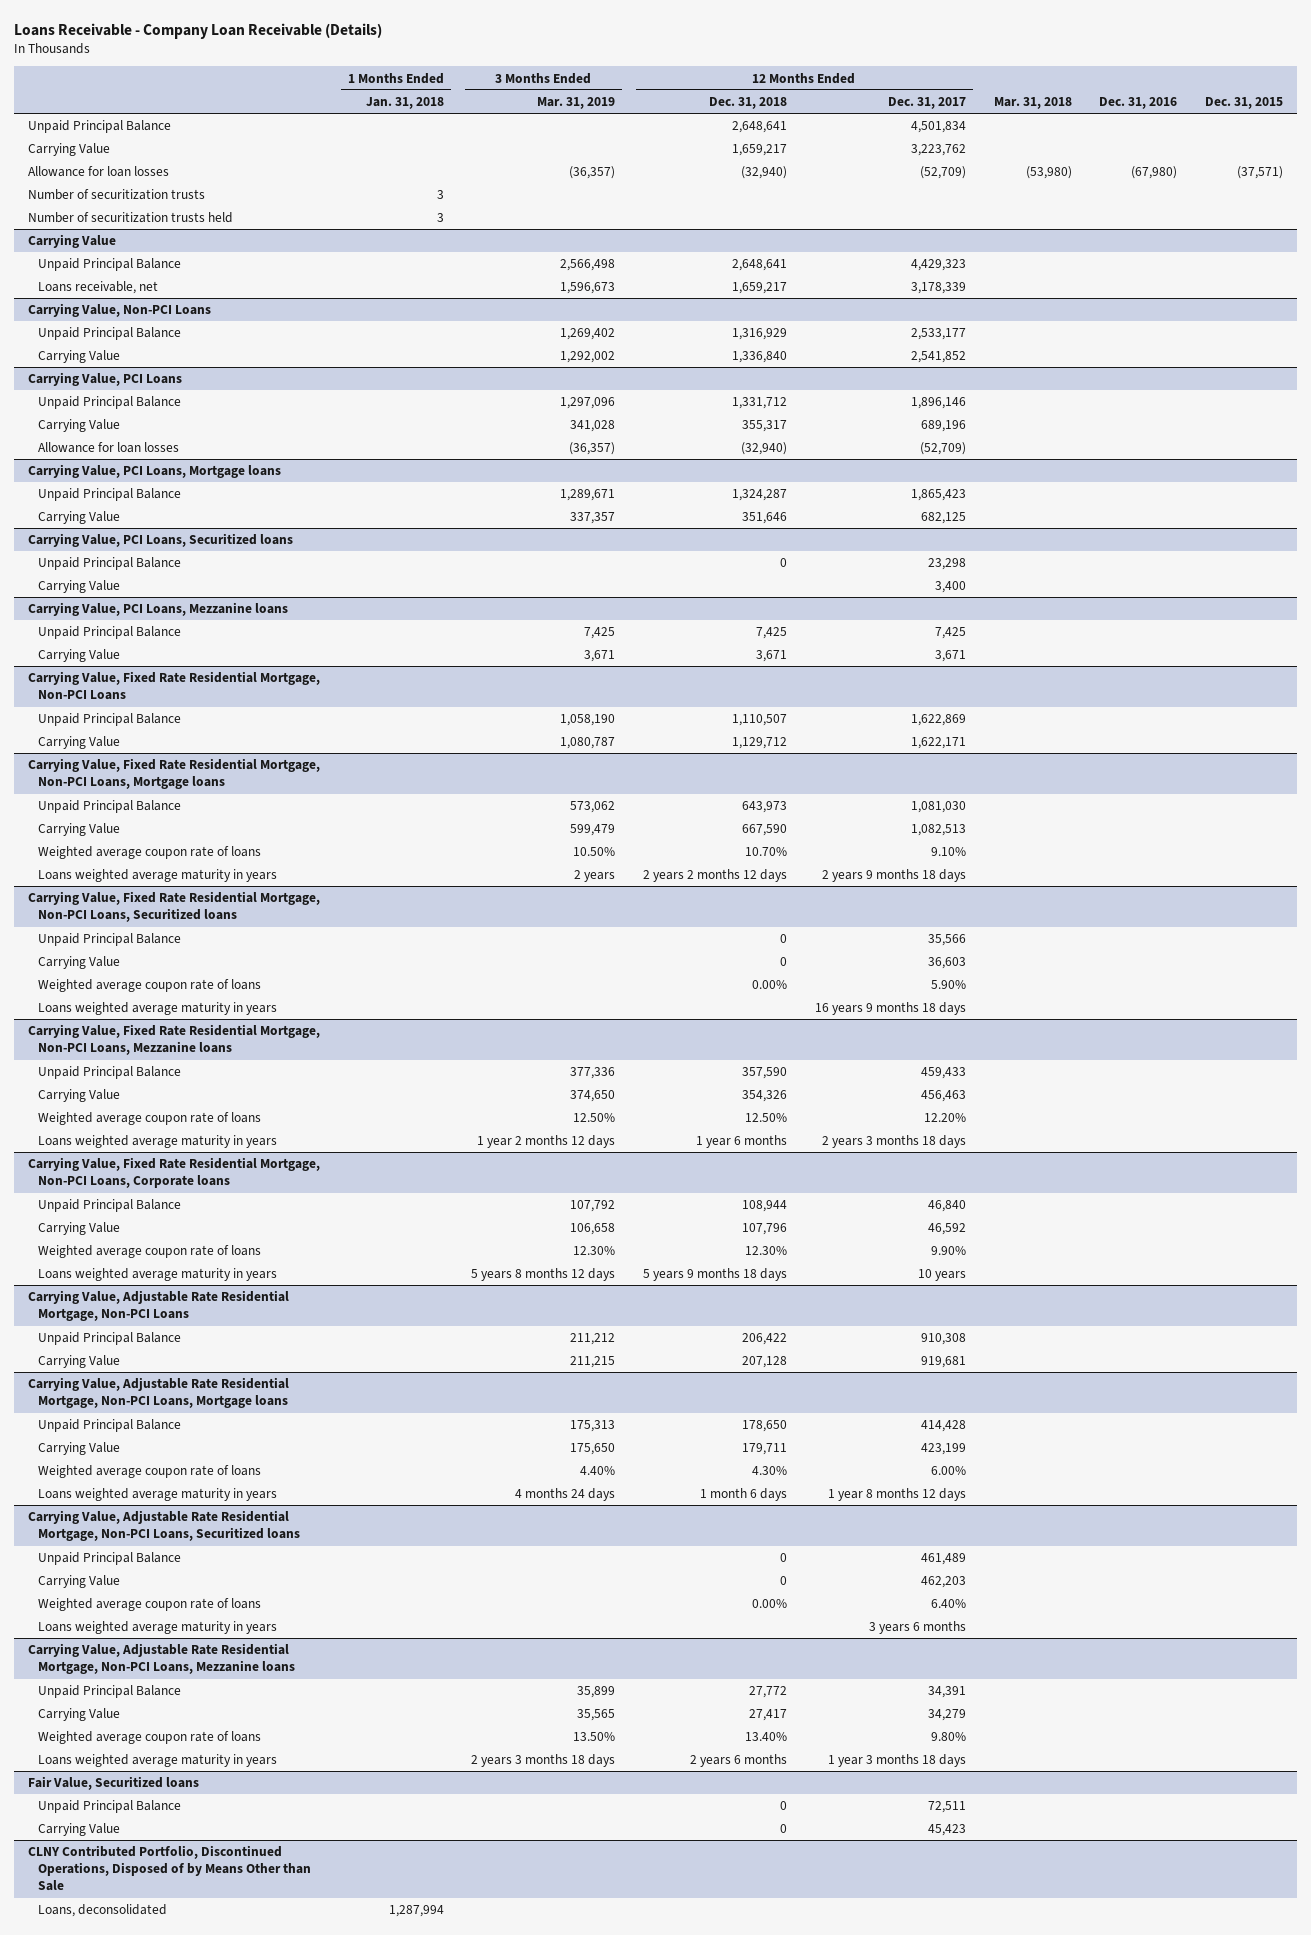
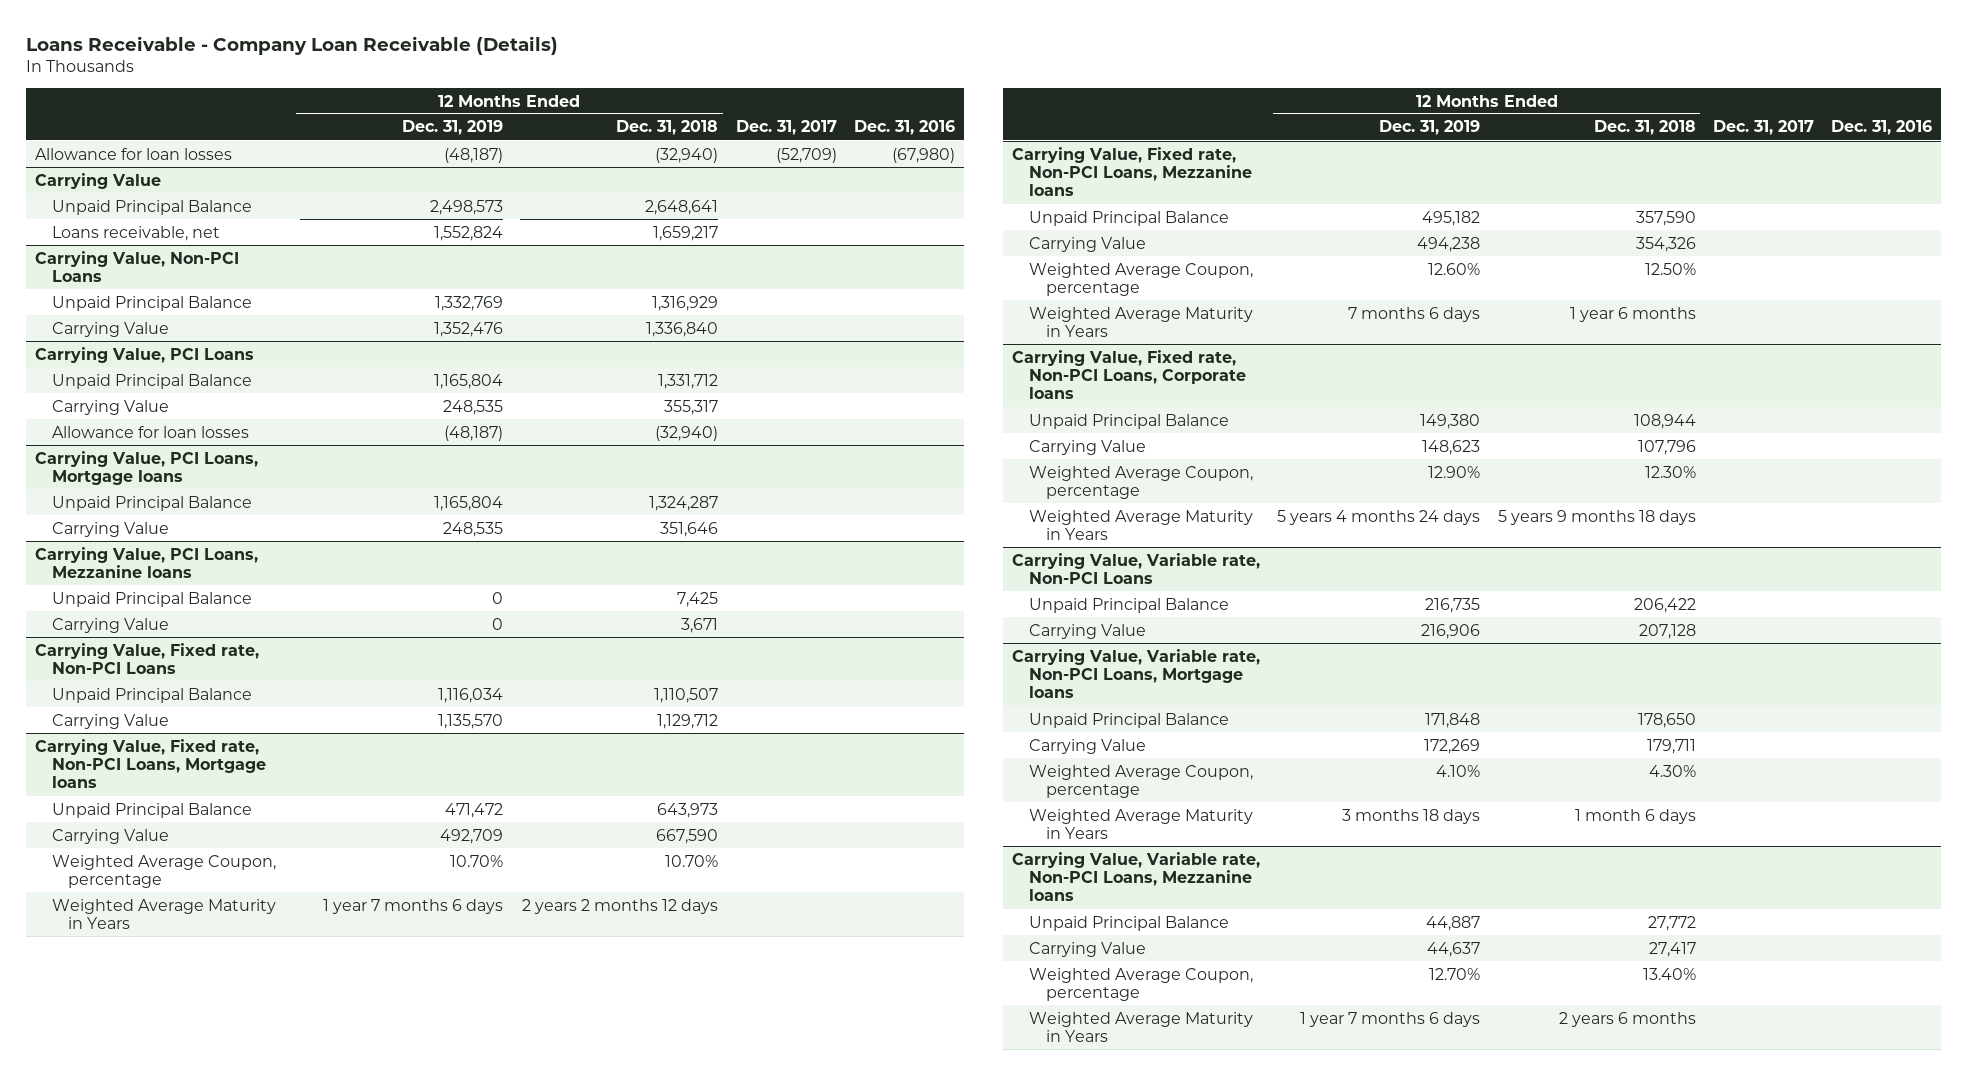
- | 1 Months Ended Jan. 31, 2018 | 3 Months Ended Mar. 31, 2019 | 12 Months Ended Dec. 31, 2018 | 12 Months Ended Dec. 31, 2017 | Mar. 31, 2018 | Dec. 31, 2016 | Dec. 31, 2015
+ | 12 Months Ended Dec. 31, 2019 | 12 Months Ended Dec. 31, 2018 | Dec. 31, 2017 | Dec. 31, 2016
- Unpaid Principal Balance | | | 2,648,641 | 4,501,834 | | |
- Carrying Value | | | 1,659,217 | 3,223,762 | | |
- Number of securitization trusts | 3 | | | | | |
- Number of securitization trusts held | 3 | | | | | |
- Carrying Value, PCI Loans, Securitized loans
- Unpaid Principal Balance | | | 0 | 23,298 | | |
- Carrying Value | | | | 3,400 | | |
- Carrying Value, Fixed Rate Residential Mortgage, Non-PCI Loans
+ Carrying Value, Fixed rate, Non-PCI Loans
- Carrying Value, Fixed Rate Residential Mortgage, Non-PCI Loans, Mortgage loans
+ Carrying Value, Fixed rate, Non-PCI Loans, Mortgage loans
- Weighted average coupon rate of loans | | 10.50% | 10.70% | 9.10% | | |
- Loans weighted average maturity in years | | 2 years | 2 years 2 months 12 days | 2 years 9 months 18 days | | |
- Carrying Value, Fixed Rate Residential Mortgage, Non-PCI Loans, Securitized loans
- Unpaid Principal Balance | | | 0 | 35,566 | | |
- Carrying Value | | | 0 | 36,603 | | |
- Weighted average coupon rate of loans | | | 0.00% | 5.90% | | |
- Loans weighted average maturity in years | | | | 16 years 9 months 18 days | | |
- Carrying Value, Fixed Rate Residential Mortgage, Non-PCI Loans, Mezzanine loans
+ Weighted Average Coupon, percentage | 10.70% | 10.70% | |
+ Weighted Average Maturity in Years | 1 year 7 months 6 days | 2 years 2 months 12 days | |
+ Carrying Value, Fixed rate, Non-PCI Loans, Mezzanine loans
- Weighted average coupon rate of loans | | 12.50% | 12.50% | 12.20% | | |
- Loans weighted average maturity in years | | 1 year 2 months 12 days | 1 year 6 months | 2 years 3 months 18 days | | |
- Carrying Value, Fixed Rate Residential Mortgage, Non-PCI Loans, Corporate loans
+ Weighted Average Coupon, percentage | 12.60% | 12.50% | |
+ Weighted Average Maturity in Years | 7 months 6 days | 1 year 6 months | |
+ Carrying Value, Fixed rate, Non-PCI Loans, Corporate loans
- Weighted average coupon rate of loans | | 12.30% | 12.30% | 9.90% | | |
- Loans weighted average maturity in years | | 5 years 8 months 12 days | 5 years 9 months 18 days | 10 years | | |
- Carrying Value, Adjustable Rate Residential Mortgage, Non-PCI Loans
+ Weighted Average Coupon, percentage | 12.90% | 12.30% | |
+ Weighted Average Maturity in Years | 5 years 4 months 24 days | 5 years 9 months 18 days | |
+ Carrying Value, Variable rate, Non-PCI Loans
- Carrying Value, Adjustable Rate Residential Mortgage, Non-PCI Loans, Mortgage loans
+ Carrying Value, Variable rate, Non-PCI Loans, Mortgage loans
- Weighted average coupon rate of loans | | 4.40% | 4.30% | 6.00% | | |
- Loans weighted average maturity in years | | 4 months 24 days | 1 month 6 days | 1 year 8 months 12 days | | |
- Carrying Value, Adjustable Rate Residential Mortgage, Non-PCI Loans, Securitized loans
- Unpaid Principal Balance | | | 0 | 461,489 | | |
- Carrying Value | | | 0 | 462,203 | | |
- Weighted average coupon rate of loans | | | 0.00% | 6.40% | | |
- Loans weighted average maturity in years | | | | 3 years 6 months | | |
- Carrying Value, Adjustable Rate Residential Mortgage, Non-PCI Loans, Mezzanine loans
+ Weighted Average Coupon, percentage | 4.10% | 4.30% | |
+ Weighted Average Maturity in Years | 3 months 18 days | 1 month 6 days | |
+ Carrying Value, Variable rate, Non-PCI Loans, Mezzanine loans
- Weighted average coupon rate of loans | | 13.50% | 13.40% | 9.80% | | |
- Loans weighted average maturity in years | | 2 years 3 months 18 days | 2 years 6 months | 1 year 3 months 18 days | | |
- Fair Value, Securitized loans
- Unpaid Principal Balance | | | 0 | 72,511 | | |
- Carrying Value | | | 0 | 45,423 | | |
- CLNY Contributed Portfolio, Discontinued Operations, Disposed of by Means Other than Sale
- Loans, deconsolidated | 1,287,994 | | | | | |
+ Weighted Average Coupon, percentage | 12.70% | 13.40% | |
+ Weighted Average Maturity in Years | 1 year 7 months 6 days | 2 years 6 months | |

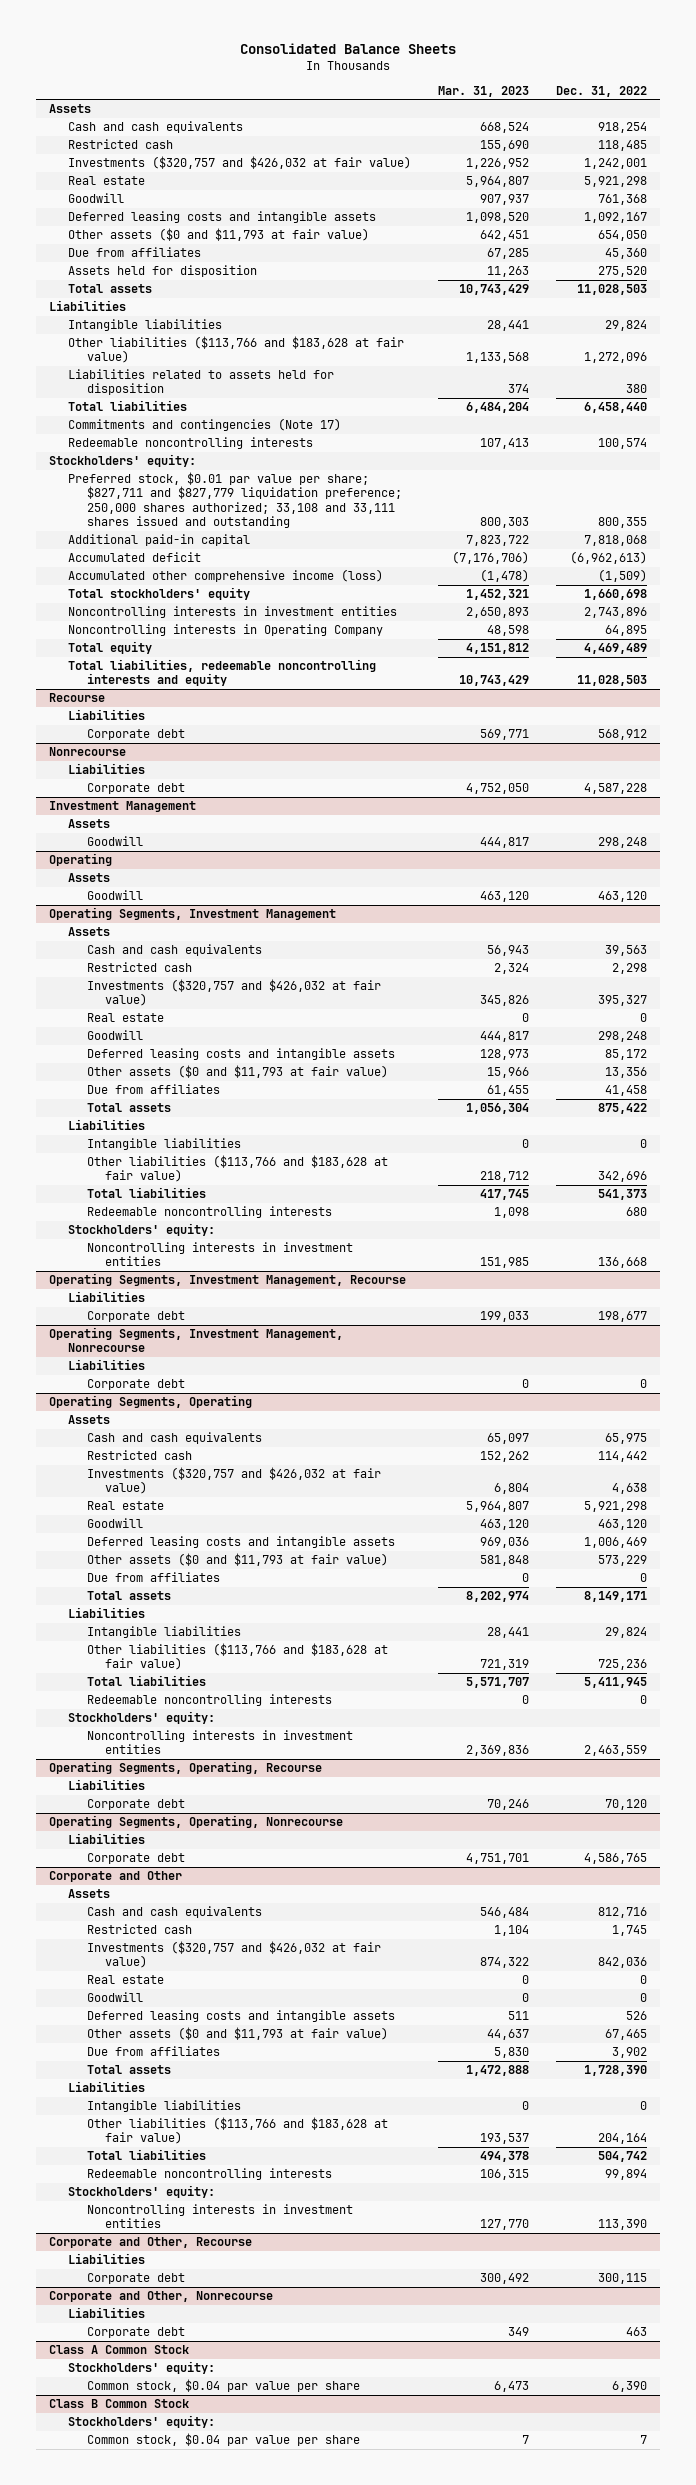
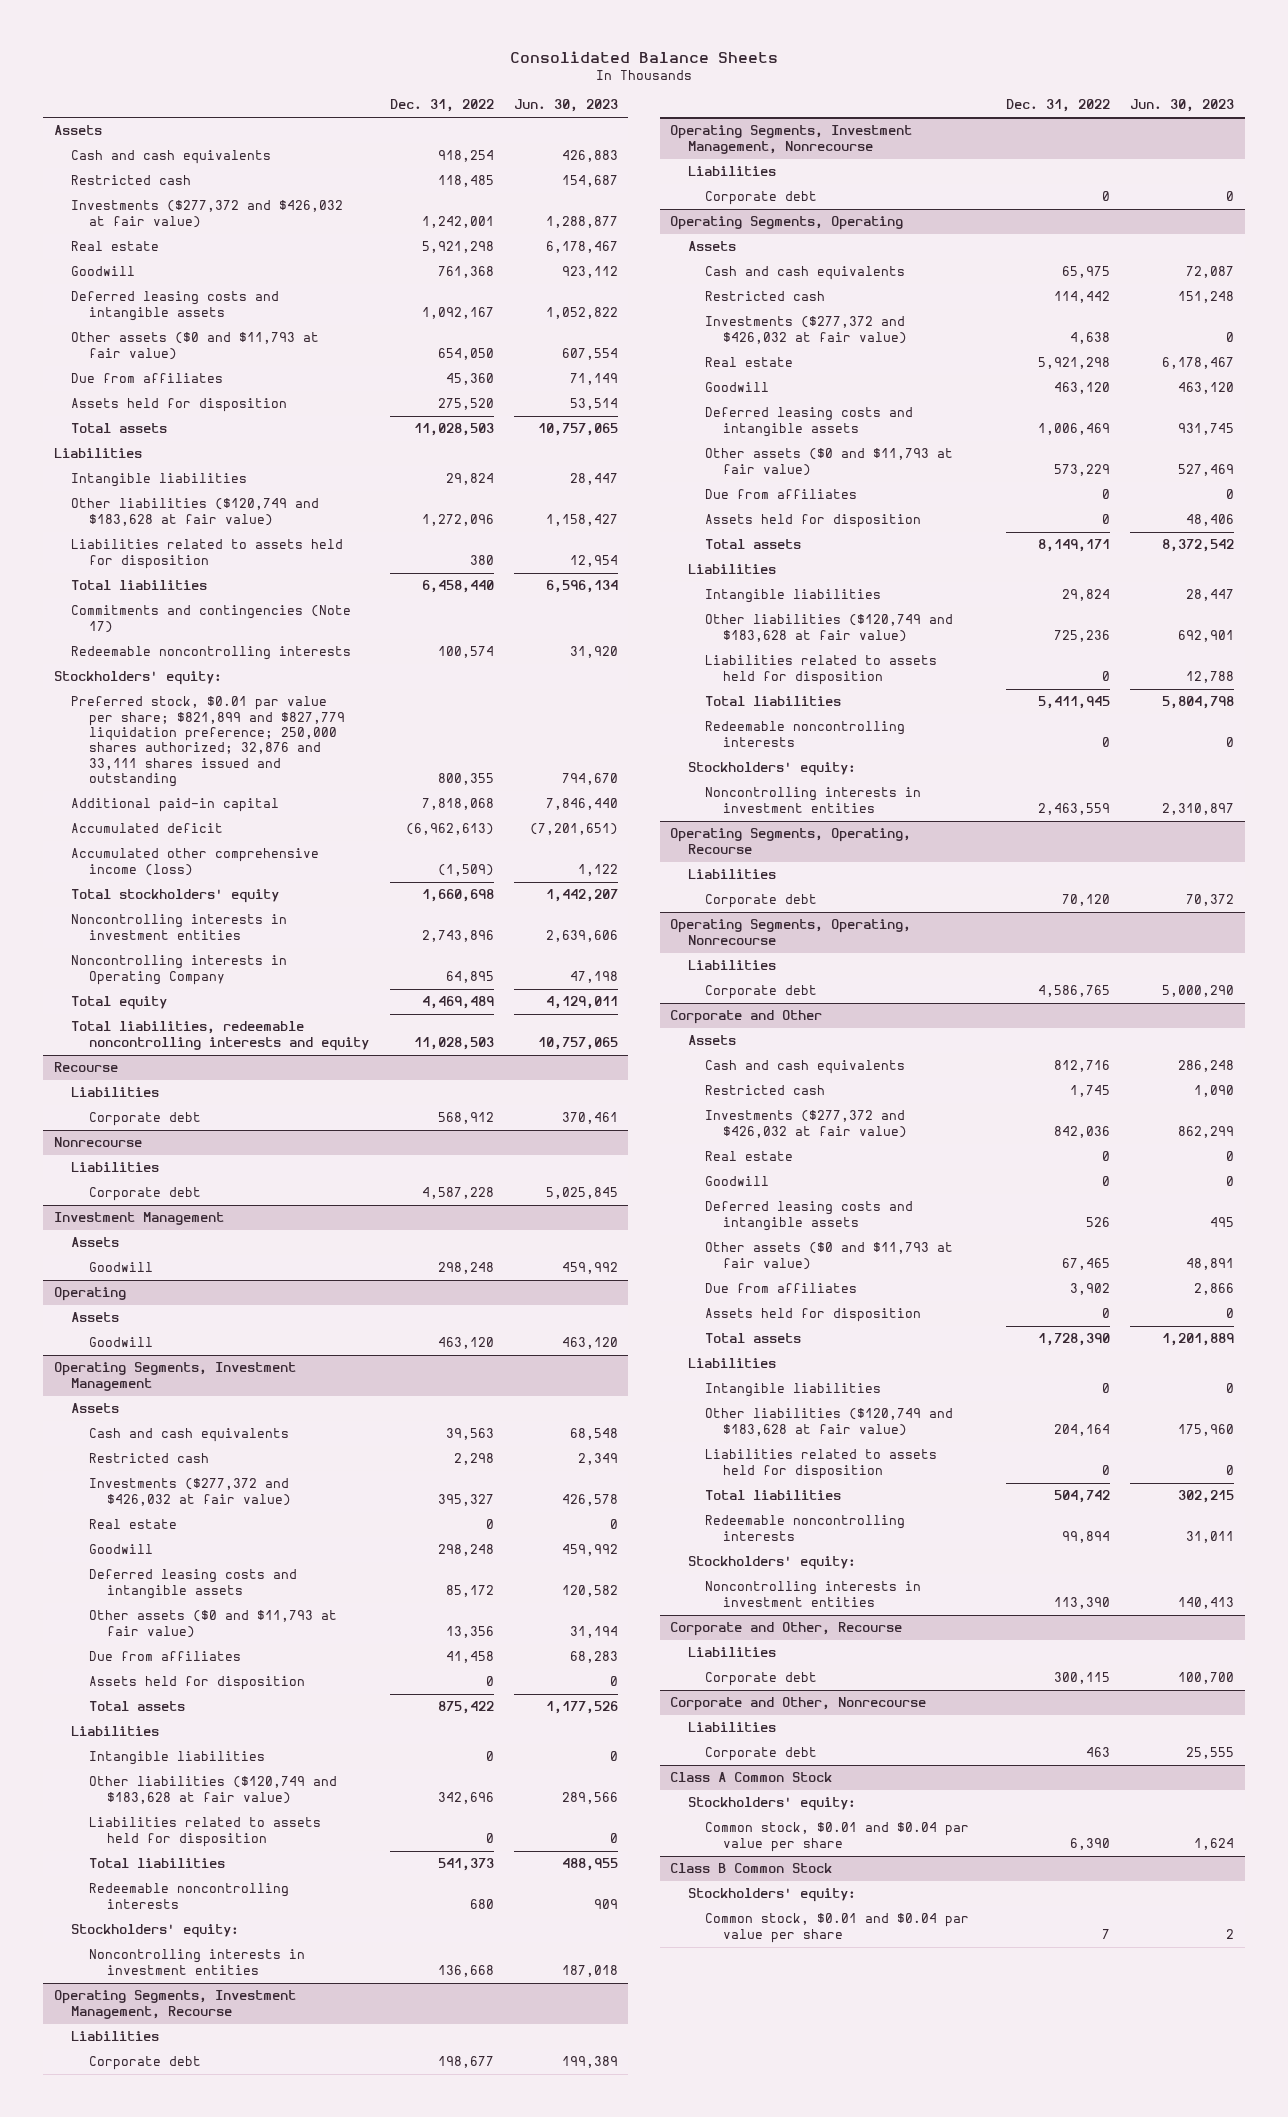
- | Mar. 31, 2023 | Dec. 31, 2022
+ | Dec. 31, 2022 | Jun. 30, 2023
- Investments ($320,757 and $426,032 at fair value) | 1,226,952 | 1,242,001
+ Investments ($277,372 and $426,032 at fair value) | 1,242,001 | 1,288,877
- Other liabilities ($113,766 and $183,628 at fair value) | 1,133,568 | 1,272,096
+ Other liabilities ($120,749 and $183,628 at fair value) | 1,272,096 | 1,158,427
- Preferred stock, $0.01 par value per share; $827,711 and $827,779 liquidation preference; 250,000 shares authorized; 33,108 and 33,111 shares issued and outstanding | 800,303 | 800,355
+ Preferred stock, $0.01 par value per share; $821,899 and $827,779 liquidation preference; 250,000 shares authorized; 32,876 and 33,111 shares issued and outstanding | 800,355 | 794,670
@ Operating Segments, Investment Management
- Investments ($320,757 and $426,032 at fair value) | 345,826 | 395,327
+ Investments ($277,372 and $426,032 at fair value) | 395,327 | 426,578
+ Assets held for disposition | 0 | 0
- Other liabilities ($113,766 and $183,628 at fair value) | 218,712 | 342,696
+ Other liabilities ($120,749 and $183,628 at fair value) | 342,696 | 289,566
+ Liabilities related to assets held for disposition | 0 | 0
@ Operating Segments, Operating
- Investments ($320,757 and $426,032 at fair value) | 6,804 | 4,638
+ Investments ($277,372 and $426,032 at fair value) | 4,638 | 0
+ Assets held for disposition | 0 | 48,406
- Other liabilities ($113,766 and $183,628 at fair value) | 721,319 | 725,236
+ Other liabilities ($120,749 and $183,628 at fair value) | 725,236 | 692,901
+ Liabilities related to assets held for disposition | 0 | 12,788
@ Corporate and Other
- Investments ($320,757 and $426,032 at fair value) | 874,322 | 842,036
+ Investments ($277,372 and $426,032 at fair value) | 842,036 | 862,299
+ Assets held for disposition | 0 | 0
- Other liabilities ($113,766 and $183,628 at fair value) | 193,537 | 204,164
+ Other liabilities ($120,749 and $183,628 at fair value) | 204,164 | 175,960
+ Liabilities related to assets held for disposition | 0 | 0
@ Class A Common Stock
- Common stock, $0.04 par value per share | 6,473 | 6,390
+ Common stock, $0.01 and $0.04 par value per share | 6,390 | 1,624
@ Class B Common Stock
- Common stock, $0.04 par value per share | 7 | 7
+ Common stock, $0.01 and $0.04 par value per share | 7 | 2

